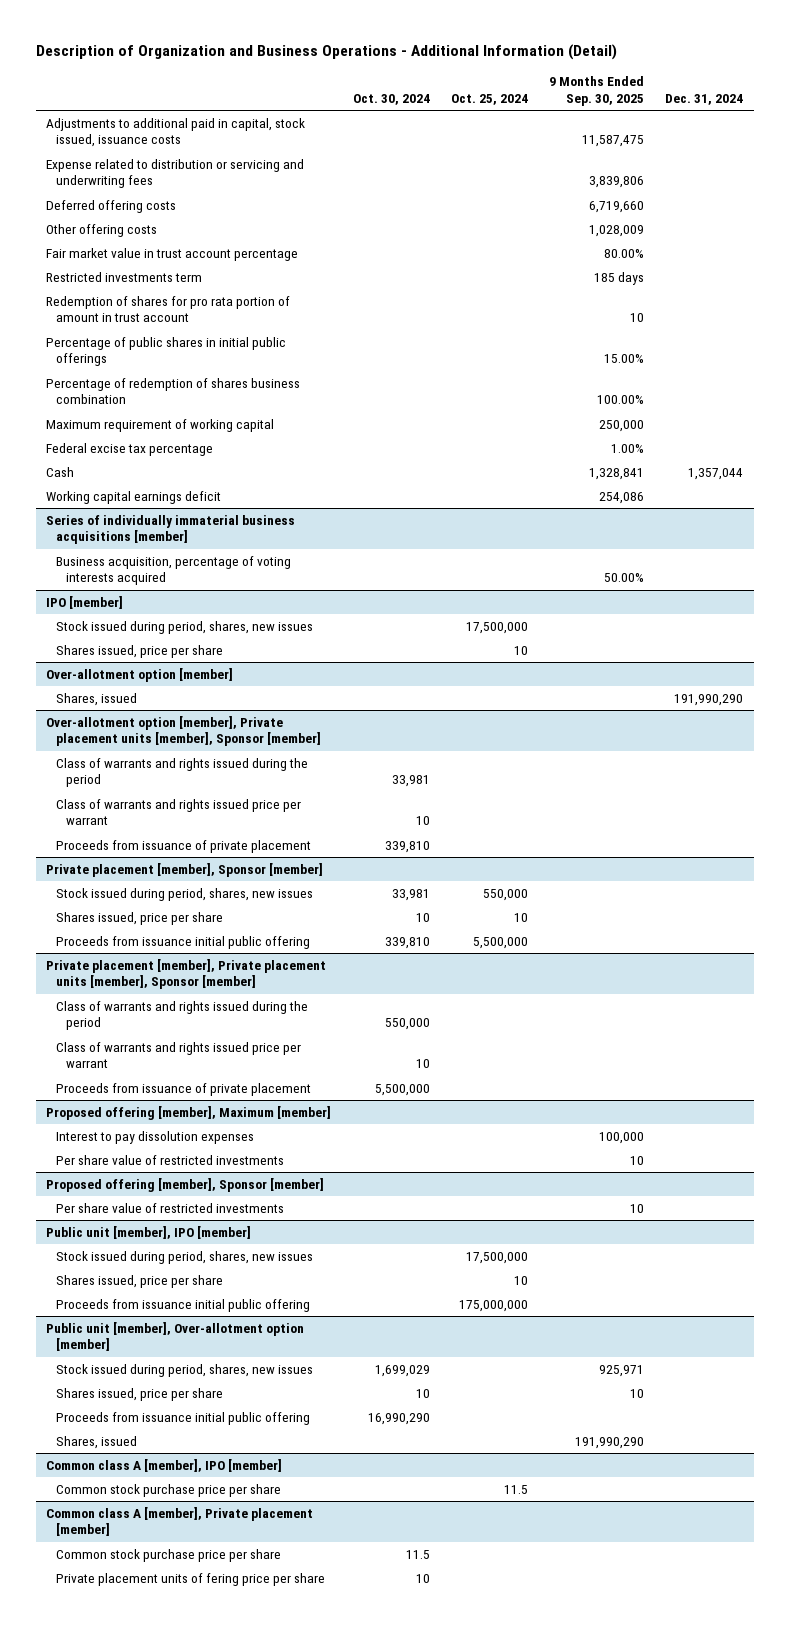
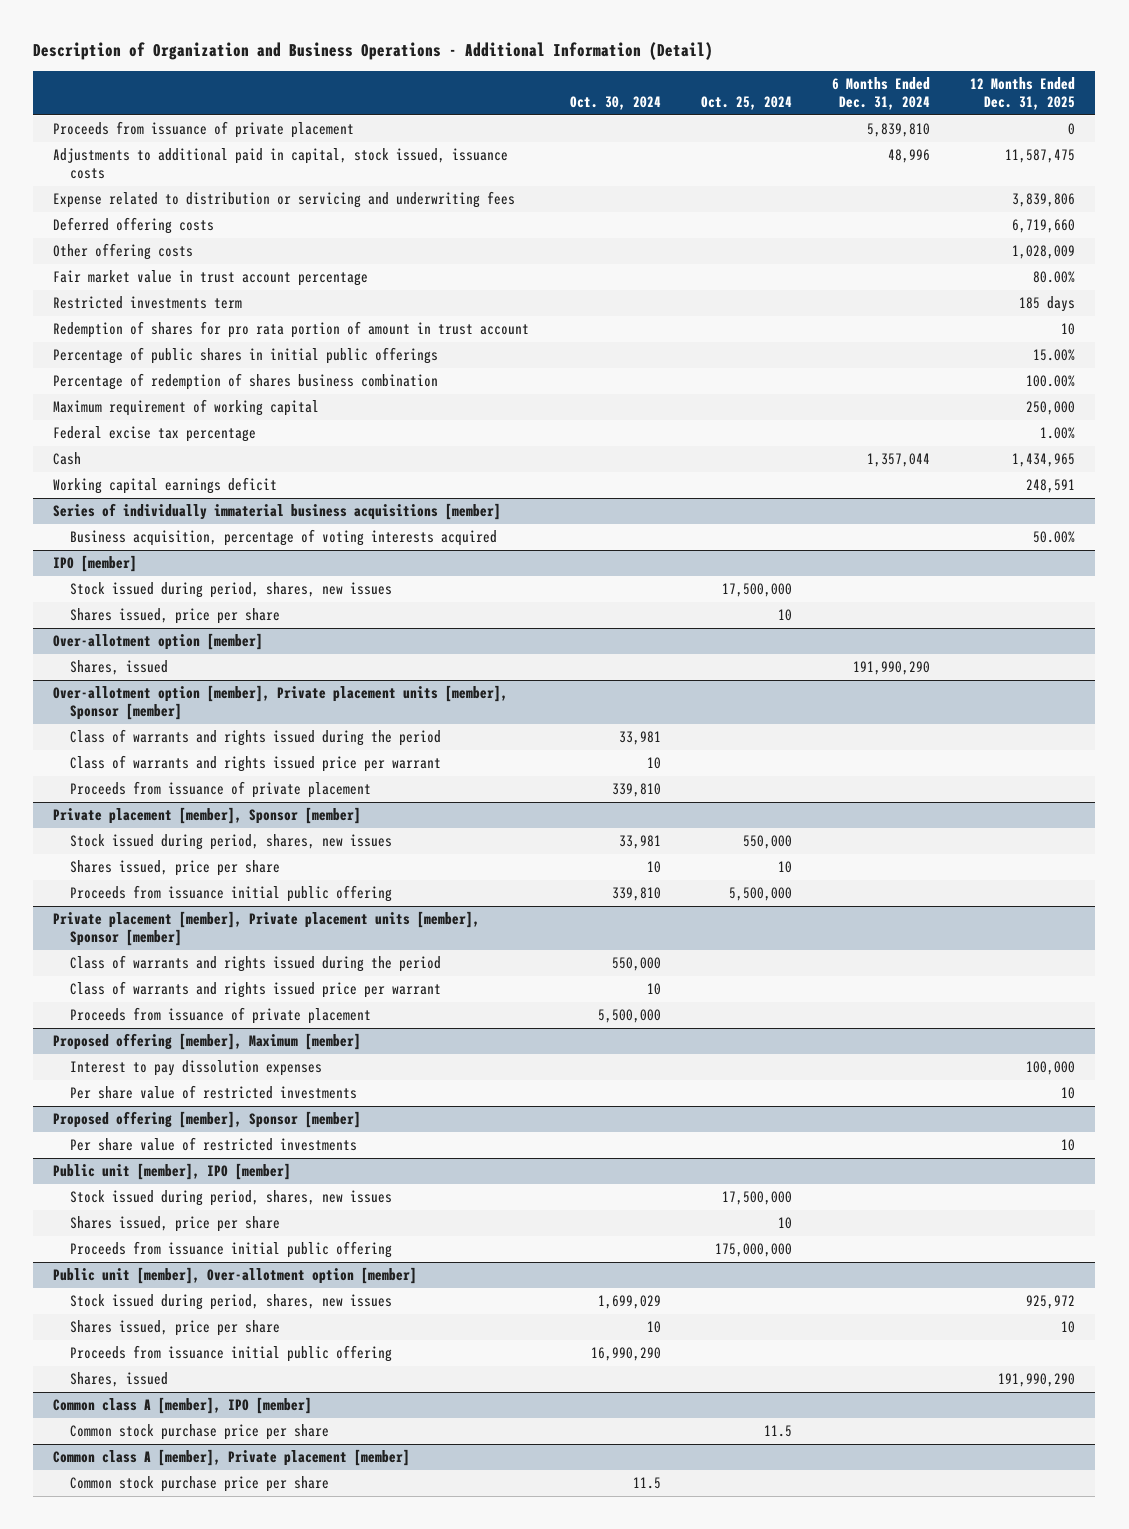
- | Oct. 30, 2024 | Oct. 25, 2024 | 9 Months Ended Sep. 30, 2025 | Dec. 31, 2024
+ | Oct. 30, 2024 | Oct. 25, 2024 | 6 Months Ended Dec. 31, 2024 | 12 Months Ended Dec. 31, 2025
+ Proceeds from issuance of private placement | | | 5,839,810 | 0
@ Common class A [member], Private placement [member]
- Private placement units of fering price per share | 10 | | |

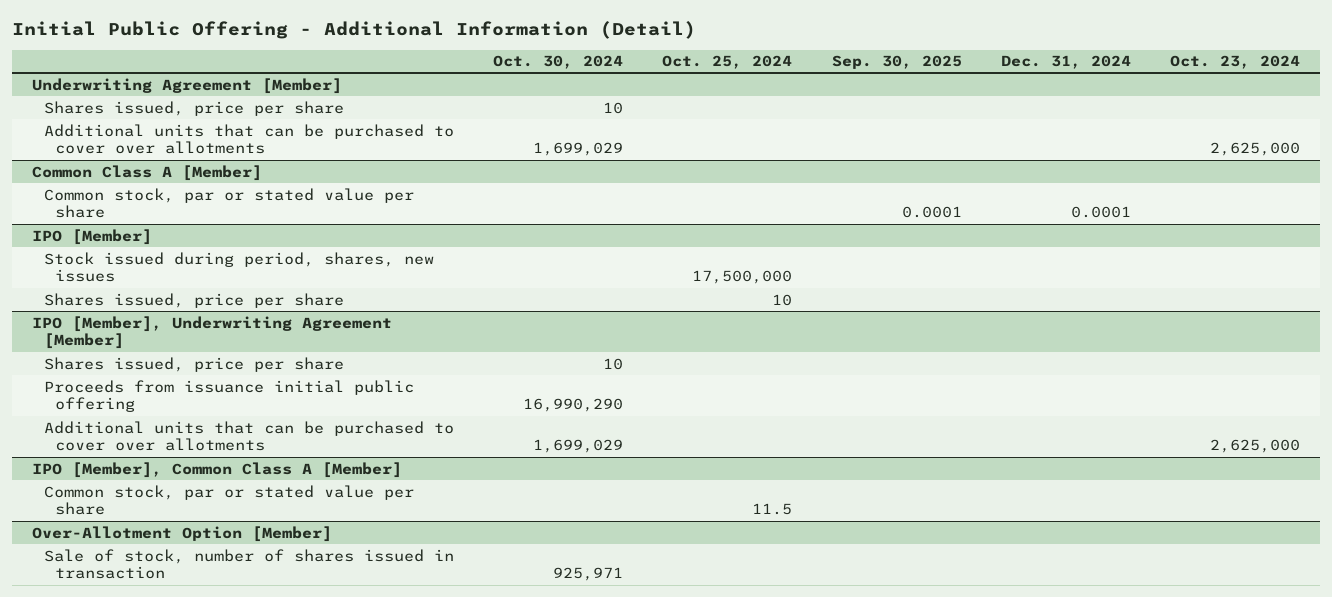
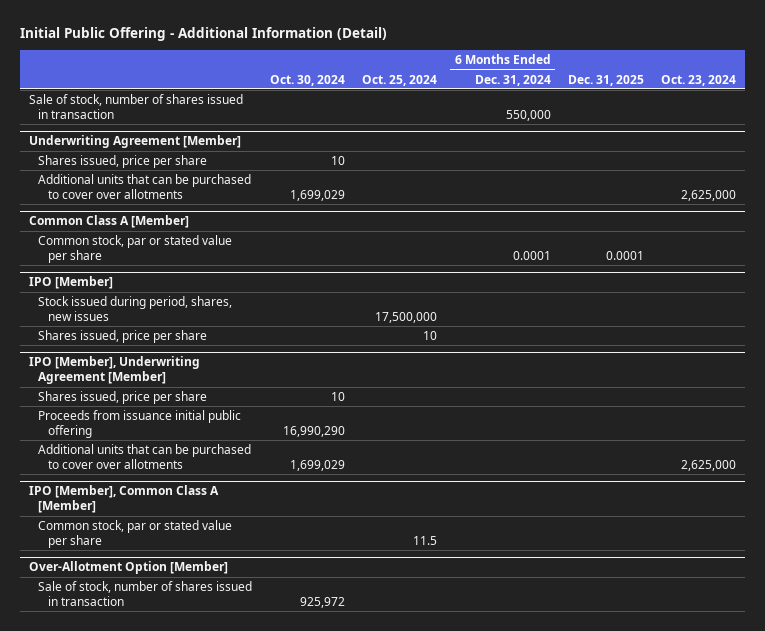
- | Oct. 30, 2024 | Oct. 25, 2024 | Sep. 30, 2025 | Dec. 31, 2024 | Oct. 23, 2024
+ | Oct. 30, 2024 | Oct. 25, 2024 | 6 Months Ended Dec. 31, 2024 | Dec. 31, 2025 | Oct. 23, 2024
+ Sale of stock, number of shares issued in transaction | | | 550,000 | |
@ Over-Allotment Option [Member]
- Sale of stock, number of shares issued in transaction | 925,971 | | | |
+ Sale of stock, number of shares issued in transaction | 925,972 | | | |

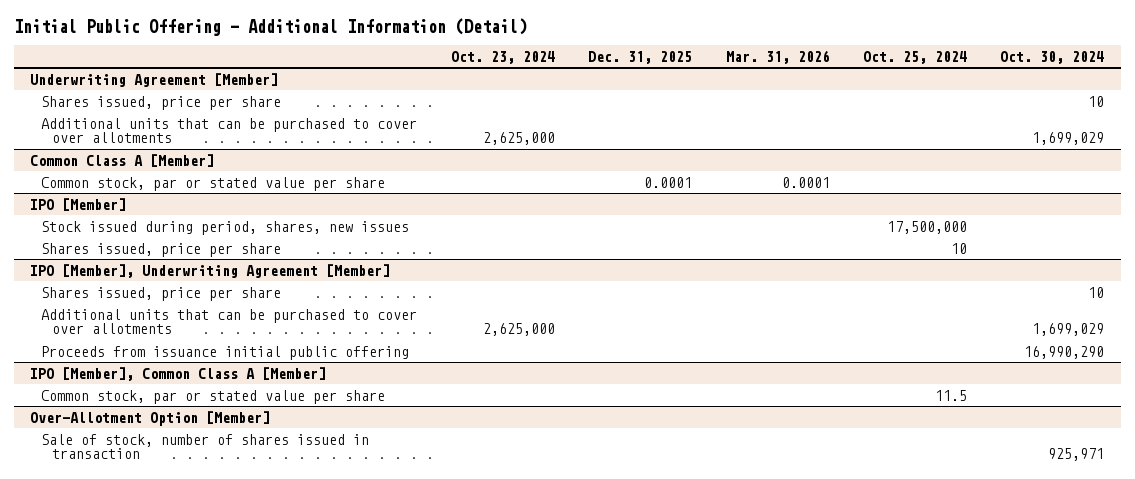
- | Oct. 30, 2024 | Oct. 25, 2024 | 6 Months Ended Dec. 31, 2024 | Dec. 31, 2025 | Oct. 23, 2024
+ | Oct. 23, 2024 | Dec. 31, 2025 | Mar. 31, 2026 | Oct. 25, 2024 | Oct. 30, 2024
- Sale of stock, number of shares issued in transaction | | | 550,000 | |
@ IPO [Member], Underwriting Agreement [Member]
moved down: Proceeds from issuance initial public offering | | | | | 16,990,290
@ Over-Allotment Option [Member]
- Sale of stock, number of shares issued in transaction | 925,972 | | | |
+ Sale of stock, number of shares issued in transaction | | | | | 925,971

